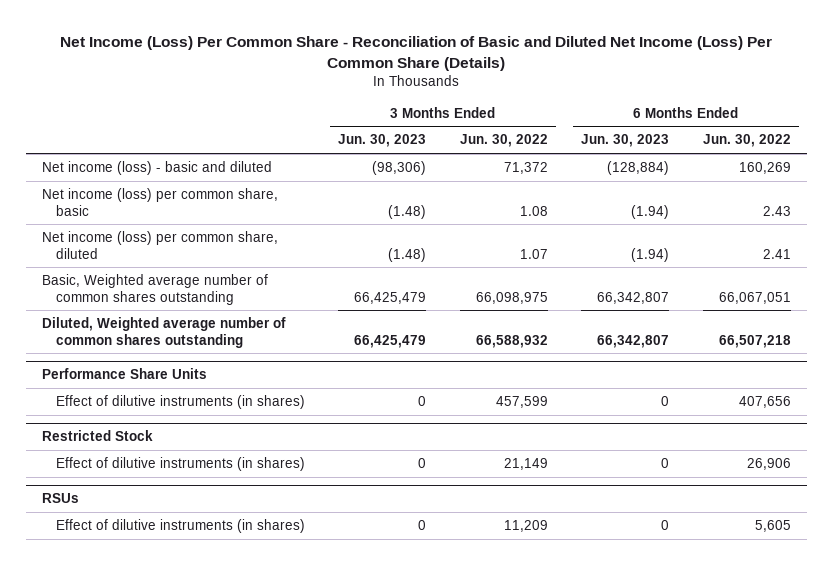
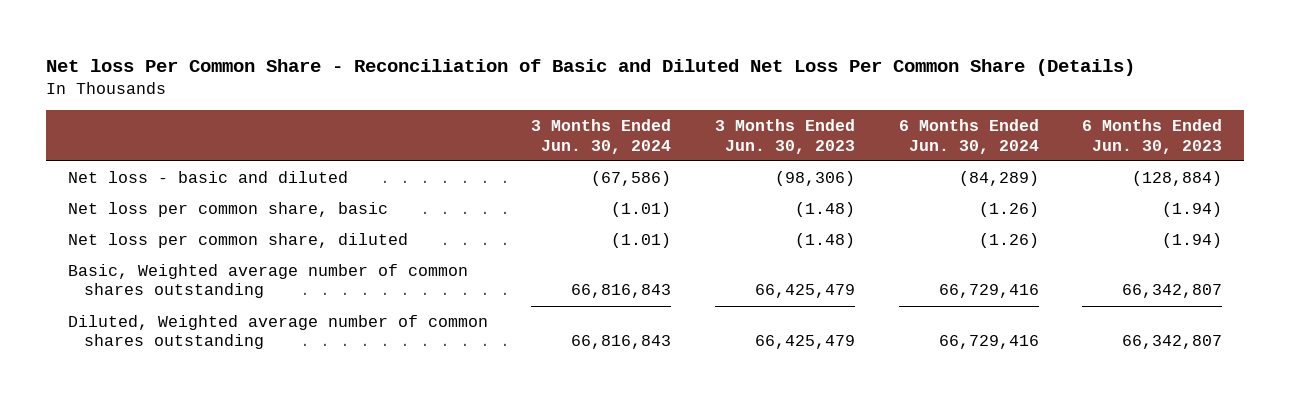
- Net Income (Loss) Per Common Share - Reconciliation of Basic and Diluted Net Income (Loss) Per Common Share (Details)
+ Net loss Per Common Share - Reconciliation of Basic and Diluted Net Loss Per Common Share (Details)
- | 3 Months Ended Jun. 30, 2023 | 3 Months Ended Jun. 30, 2022 | 6 Months Ended Jun. 30, 2023 | 6 Months Ended Jun. 30, 2022
+ | 3 Months Ended Jun. 30, 2024 | 3 Months Ended Jun. 30, 2023 | 6 Months Ended Jun. 30, 2024 | 6 Months Ended Jun. 30, 2023
- Net income (loss) - basic and diluted | (98,306) | 71,372 | (128,884) | 160,269
- Net income (loss) per common share, basic | (1.48) | 1.08 | (1.94) | 2.43
- Net income (loss) per common share, diluted | (1.48) | 1.07 | (1.94) | 2.41
+ Net loss - basic and diluted | (67,586) | (98,306) | (84,289) | (128,884)
+ Net loss per common share, basic | (1.01) | (1.48) | (1.26) | (1.94)
+ Net loss per common share, diluted | (1.01) | (1.48) | (1.26) | (1.94)
- Performance Share Units
- Effect of dilutive instruments (in shares) | 0 | 457,599 | 0 | 407,656
- Restricted Stock
- Effect of dilutive instruments (in shares) | 0 | 21,149 | 0 | 26,906
- RSUs
- Effect of dilutive instruments (in shares) | 0 | 11,209 | 0 | 5,605

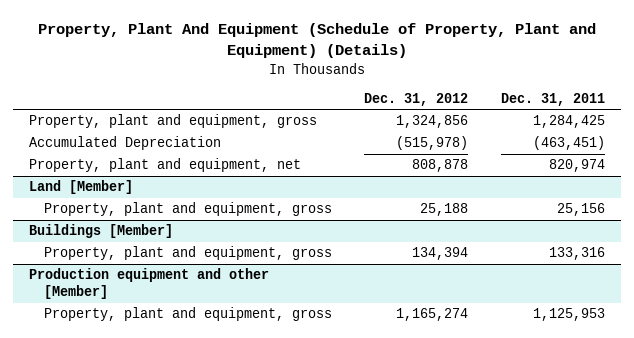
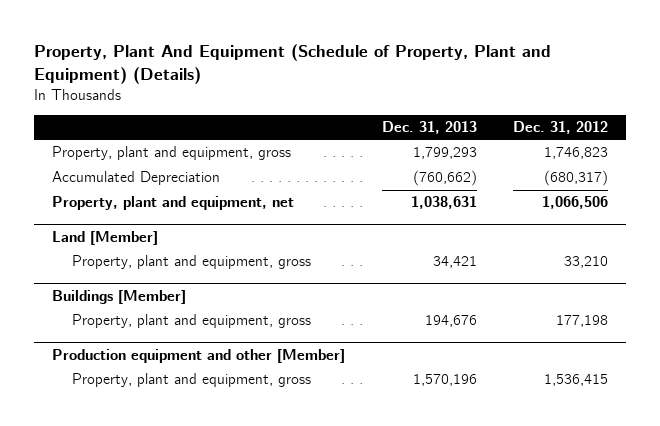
- | Dec. 31, 2012 | Dec. 31, 2011
+ | Dec. 31, 2013 | Dec. 31, 2012
- Property, plant and equipment, gross | 1,324,856 | 1,284,425
- Accumulated Depreciation | (515,978) | (463,451)
- Property, plant and equipment, net | 808,878 | 820,974
+ Property, plant and equipment, gross | 1,799,293 | 1,746,823
+ Accumulated Depreciation | (760,662) | (680,317)
+ Property, plant and equipment, net | 1,038,631 | 1,066,506
@ Land [Member]
- Property, plant and equipment, gross | 25,188 | 25,156
+ Property, plant and equipment, gross | 34,421 | 33,210
@ Buildings [Member]
- Property, plant and equipment, gross | 134,394 | 133,316
+ Property, plant and equipment, gross | 194,676 | 177,198
@ Production equipment and other [Member]
- Property, plant and equipment, gross | 1,165,274 | 1,125,953
+ Property, plant and equipment, gross | 1,570,196 | 1,536,415

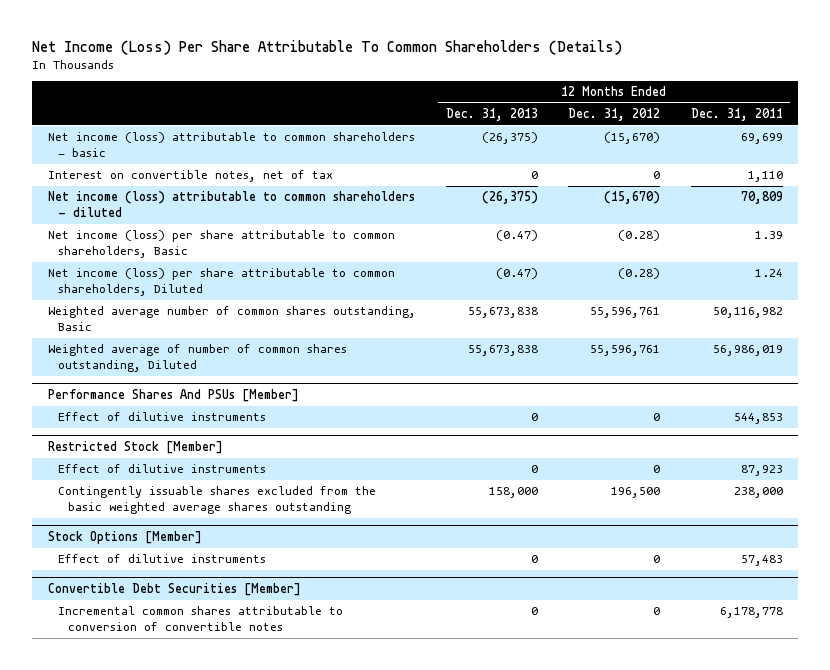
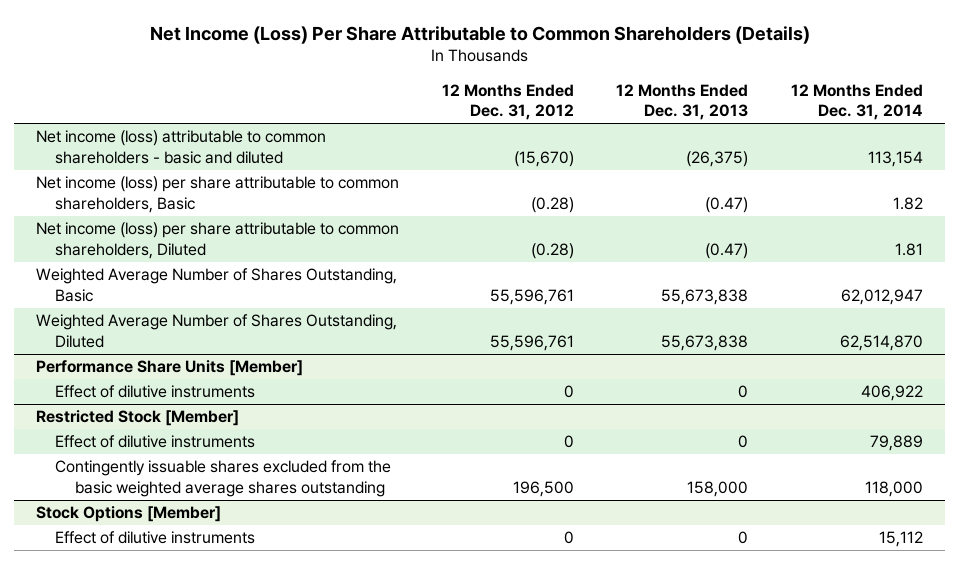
- Net Income (Loss) Per Share Attributable To Common Shareholders (Details)
+ Net Income (Loss) Per Share Attributable to Common Shareholders (Details)
- | 12 Months Ended Dec. 31, 2013 | 12 Months Ended Dec. 31, 2012 | 12 Months Ended Dec. 31, 2011
+ | 12 Months Ended Dec. 31, 2012 | 12 Months Ended Dec. 31, 2013 | 12 Months Ended Dec. 31, 2014
- Net income (loss) attributable to common shareholders - basic | (26,375) | (15,670) | 69,699
- Interest on convertible notes, net of tax | 0 | 0 | 1,110
- Net income (loss) attributable to common shareholders - diluted | (26,375) | (15,670) | 70,809
+ Net income (loss) attributable to common shareholders - basic and diluted | (15,670) | (26,375) | 113,154
- Weighted average number of common shares outstanding, Basic | 55,673,838 | 55,596,761 | 50,116,982
- Weighted average of number of common shares outstanding, Diluted | 55,673,838 | 55,596,761 | 56,986,019
- Performance Shares And PSUs [Member]
+ Weighted Average Number of Shares Outstanding, Basic | 55,596,761 | 55,673,838 | 62,012,947
+ Weighted Average Number of Shares Outstanding, Diluted | 55,596,761 | 55,673,838 | 62,514,870
+ Performance Share Units [Member]
- Convertible Debt Securities [Member]
- Incremental common shares attributable to conversion of convertible notes | 0 | 0 | 6,178,778

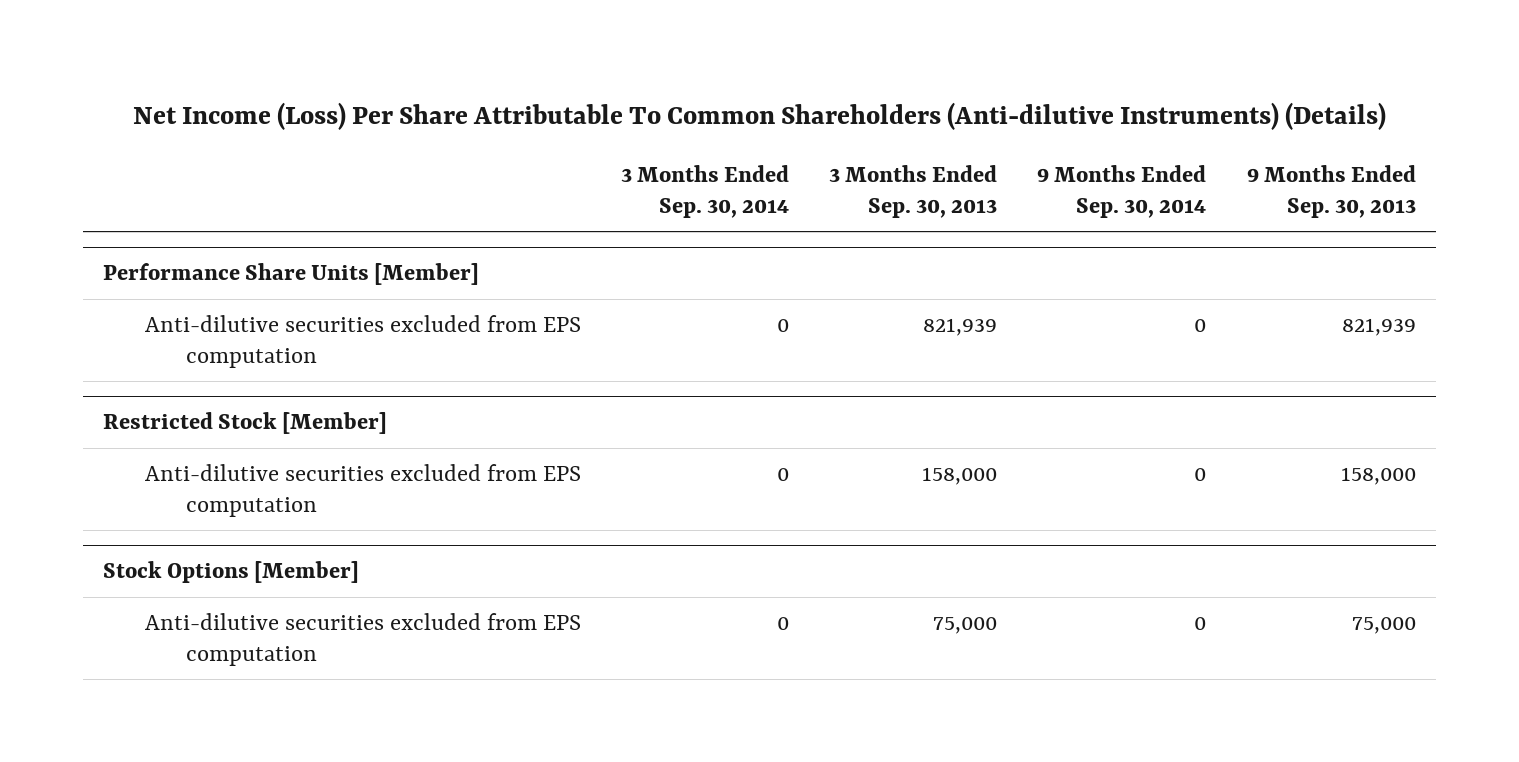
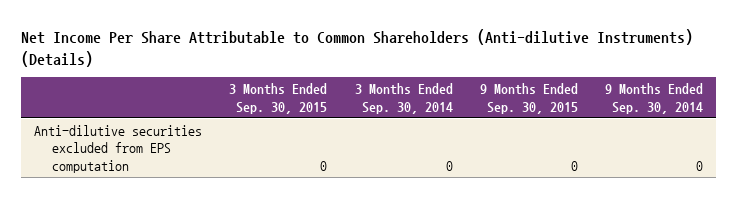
- Net Income (Loss) Per Share Attributable To Common Shareholders (Anti-dilutive Instruments) (Details)
+ Net Income Per Share Attributable to Common Shareholders (Anti-dilutive Instruments) (Details)
- | 3 Months Ended Sep. 30, 2014 | 3 Months Ended Sep. 30, 2013 | 9 Months Ended Sep. 30, 2014 | 9 Months Ended Sep. 30, 2013
+ | 3 Months Ended Sep. 30, 2015 | 3 Months Ended Sep. 30, 2014 | 9 Months Ended Sep. 30, 2015 | 9 Months Ended Sep. 30, 2014
- Performance Share Units [Member]
- Restricted Stock [Member]
- Anti-dilutive securities excluded from EPS computation | 0 | 158,000 | 0 | 158,000
- Stock Options [Member]
- Anti-dilutive securities excluded from EPS computation | 0 | 75,000 | 0 | 75,000

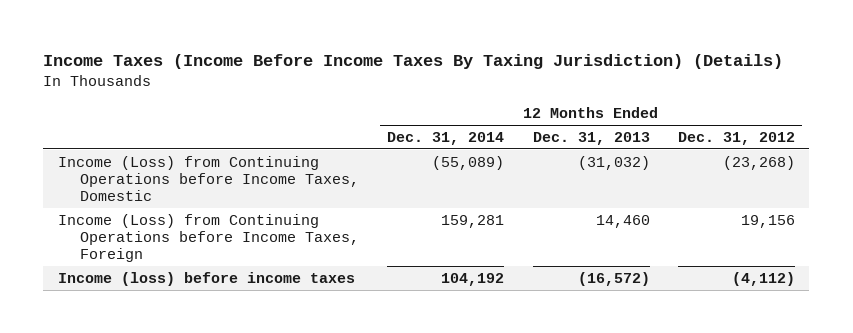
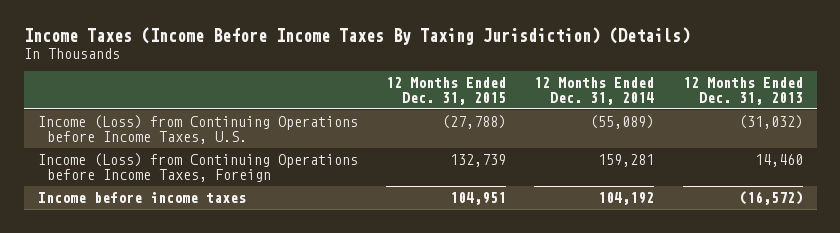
- | 12 Months Ended Dec. 31, 2014 | 12 Months Ended Dec. 31, 2013 | 12 Months Ended Dec. 31, 2012
+ | 12 Months Ended Dec. 31, 2015 | 12 Months Ended Dec. 31, 2014 | 12 Months Ended Dec. 31, 2013
- Income (Loss) from Continuing Operations before Income Taxes, Domestic | (55,089) | (31,032) | (23,268)
+ Income (Loss) from Continuing Operations before Income Taxes, U.S. | (27,788) | (55,089) | (31,032)
- Income (loss) before income taxes | 104,192 | (16,572) | (4,112)
+ Income before income taxes | 104,951 | 104,192 | (16,572)

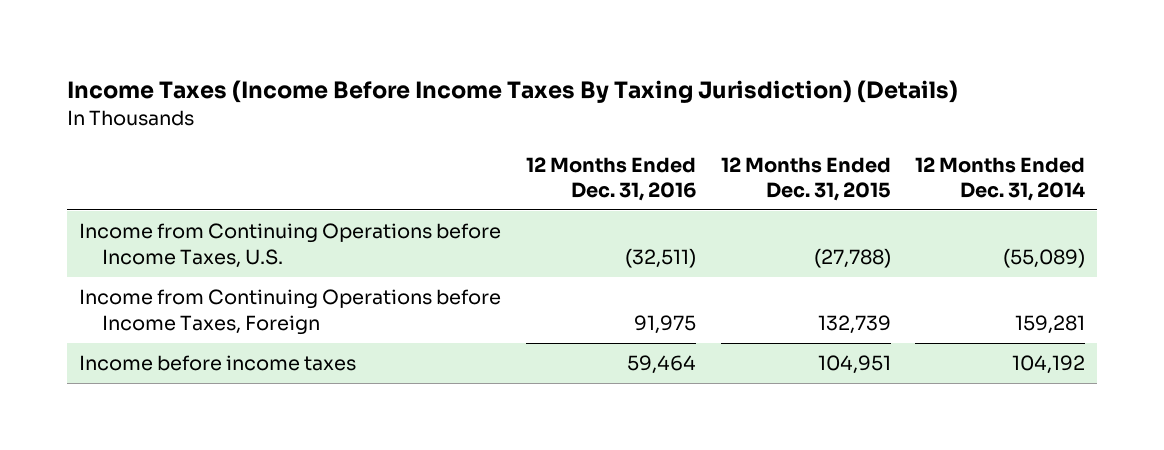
- | 12 Months Ended Dec. 31, 2015 | 12 Months Ended Dec. 31, 2014 | 12 Months Ended Dec. 31, 2013
+ | 12 Months Ended Dec. 31, 2016 | 12 Months Ended Dec. 31, 2015 | 12 Months Ended Dec. 31, 2014
- Income (Loss) from Continuing Operations before Income Taxes, U.S. | (27,788) | (55,089) | (31,032)
- Income (Loss) from Continuing Operations before Income Taxes, Foreign | 132,739 | 159,281 | 14,460
+ Income from Continuing Operations before Income Taxes, U.S. | (32,511) | (27,788) | (55,089)
+ Income from Continuing Operations before Income Taxes, Foreign | 91,975 | 132,739 | 159,281

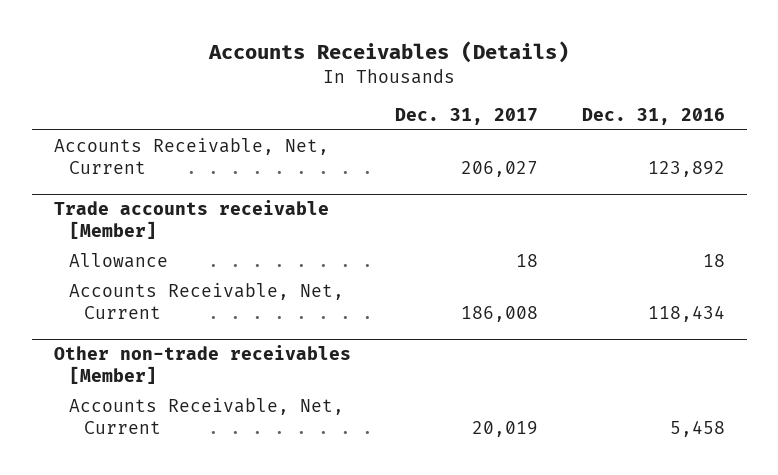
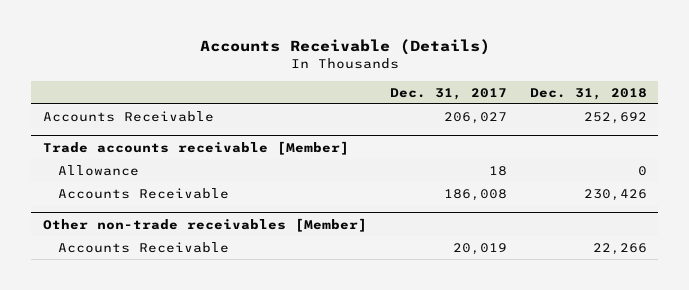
- Accounts Receivables (Details)
+ Accounts Receivable (Details)
- | Dec. 31, 2017 | Dec. 31, 2016
+ | Dec. 31, 2017 | Dec. 31, 2018
- Accounts Receivable, Net, Current | 206,027 | 123,892
+ Accounts Receivable | 206,027 | 252,692
@ Trade accounts receivable [Member]
- Accounts Receivable, Net, Current | 186,008 | 118,434
+ Accounts Receivable | 186,008 | 230,426
@ Other non-trade receivables [Member]
- Accounts Receivable, Net, Current | 20,019 | 5,458
+ Accounts Receivable | 20,019 | 22,266

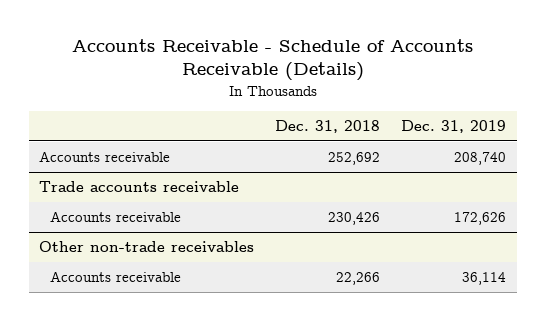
- Accounts Receivable (Details)
+ Accounts Receivable - Schedule of Accounts Receivable (Details)
- | Dec. 31, 2017 | Dec. 31, 2018
+ | Dec. 31, 2018 | Dec. 31, 2019
- Accounts Receivable | 206,027 | 252,692
- Trade accounts receivable [Member]
- Allowance | 18 | 0
- Accounts Receivable | 186,008 | 230,426
- Other non-trade receivables [Member]
- Accounts Receivable | 20,019 | 22,266
+ Accounts receivable | 252,692 | 208,740
+ Trade accounts receivable
+ Accounts receivable | 230,426 | 172,626
+ Other non-trade receivables
+ Accounts receivable | 22,266 | 36,114

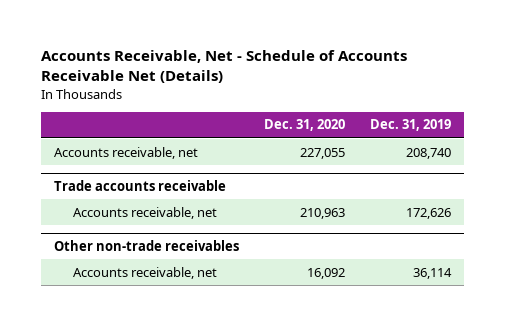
- Accounts Receivable - Schedule of Accounts Receivable (Details)
+ Accounts Receivable, Net - Schedule of Accounts Receivable Net (Details)
- | Dec. 31, 2018 | Dec. 31, 2019
+ | Dec. 31, 2020 | Dec. 31, 2019
- Accounts receivable | 252,692 | 208,740
+ Accounts receivable, net | 227,055 | 208,740
@ Trade accounts receivable
- Accounts receivable | 230,426 | 172,626
+ Accounts receivable, net | 210,963 | 172,626
@ Other non-trade receivables
- Accounts receivable | 22,266 | 36,114
+ Accounts receivable, net | 16,092 | 36,114

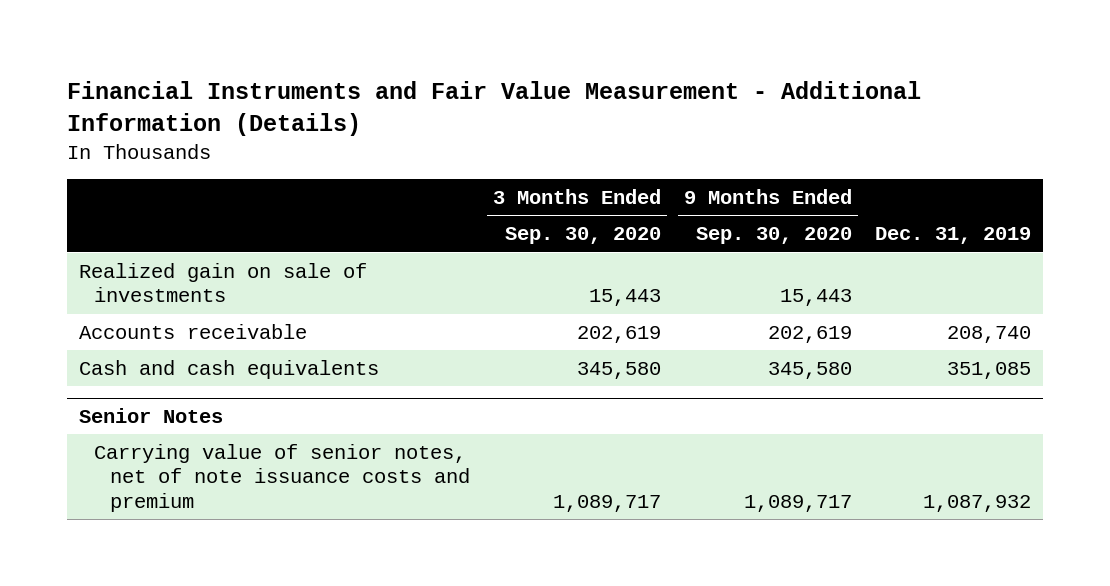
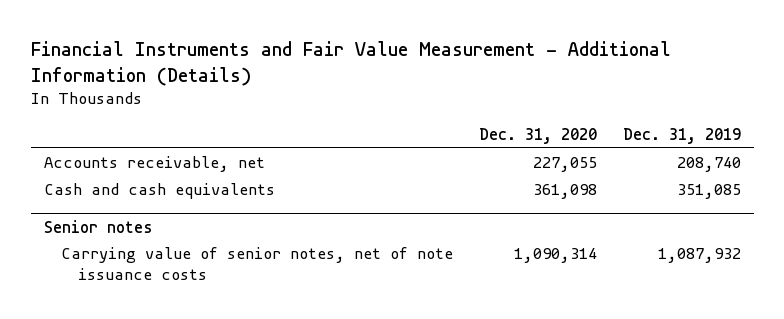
- | 3 Months Ended Sep. 30, 2020 | 9 Months Ended Sep. 30, 2020 | Dec. 31, 2019
+ | Dec. 31, 2020 | Dec. 31, 2019
- Realized gain on sale of investments | 15,443 | 15,443 |
- Accounts receivable | 202,619 | 202,619 | 208,740
+ Accounts receivable, net | 227,055 | 208,740
- Senior Notes
- Carrying value of senior notes, net of note issuance costs and premium | 1,089,717 | 1,089,717 | 1,087,932
+ Senior notes
+ Carrying value of senior notes, net of note issuance costs | 1,090,314 | 1,087,932

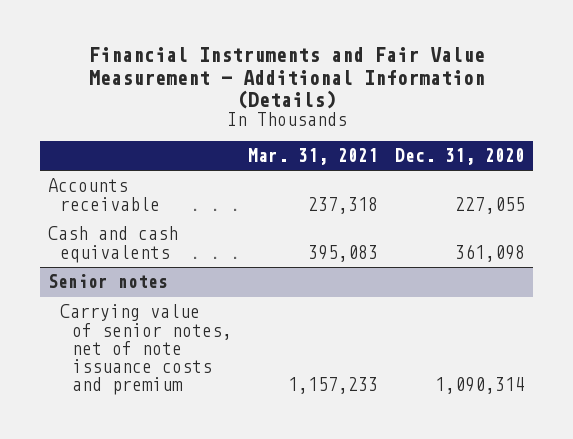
- | Dec. 31, 2020 | Dec. 31, 2019
+ | Mar. 31, 2021 | Dec. 31, 2020
- Accounts receivable, net | 227,055 | 208,740
+ Accounts receivable | 237,318 | 227,055
@ Senior notes
- Carrying value of senior notes, net of note issuance costs | 1,090,314 | 1,087,932
+ Carrying value of senior notes, net of note issuance costs and premium | 1,157,233 | 1,090,314

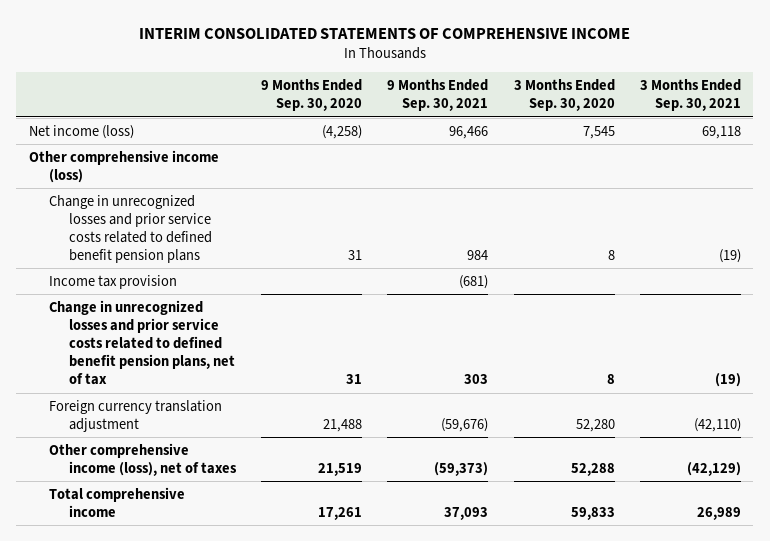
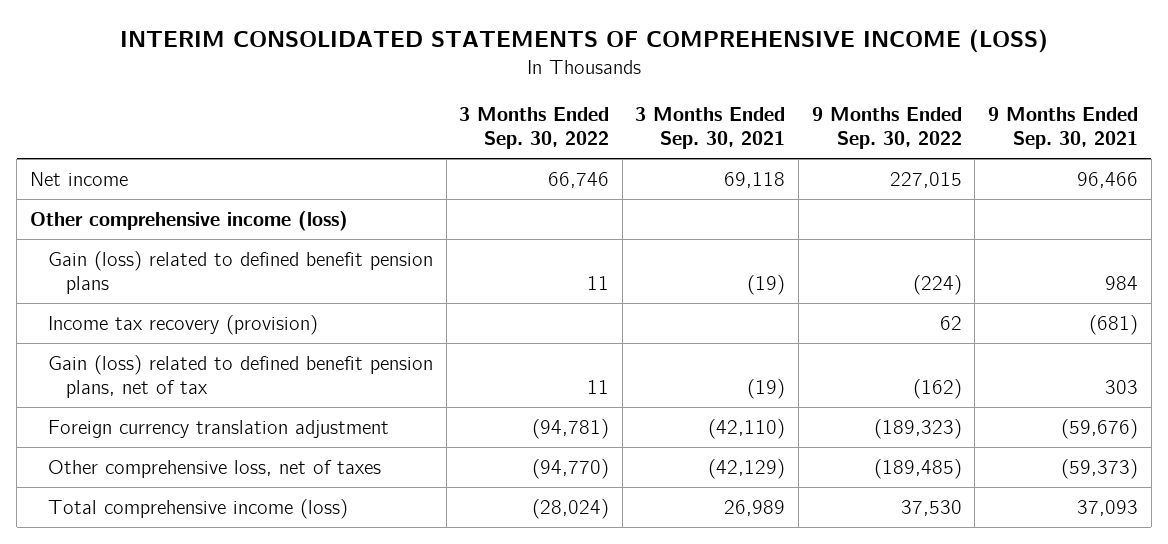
- INTERIM CONSOLIDATED STATEMENTS OF COMPREHENSIVE INCOME
+ INTERIM CONSOLIDATED STATEMENTS OF COMPREHENSIVE INCOME (LOSS)
- | 9 Months Ended Sep. 30, 2020 | 9 Months Ended Sep. 30, 2021 | 3 Months Ended Sep. 30, 2020 | 3 Months Ended Sep. 30, 2021
+ | 3 Months Ended Sep. 30, 2022 | 3 Months Ended Sep. 30, 2021 | 9 Months Ended Sep. 30, 2022 | 9 Months Ended Sep. 30, 2021
- Net income (loss) | (4,258) | 96,466 | 7,545 | 69,118
+ Net income | 66,746 | 69,118 | 227,015 | 96,466
- Change in unrecognized losses and prior service costs related to defined benefit pension plans | 31 | 984 | 8 | (19)
- Income tax provision | | (681) | |
- Change in unrecognized losses and prior service costs related to defined benefit pension plans, net of tax | 31 | 303 | 8 | (19)
+ Gain (loss) related to defined benefit pension plans | 11 | (19) | (224) | 984
+ Income tax recovery (provision) | | | 62 | (681)
+ Gain (loss) related to defined benefit pension plans, net of tax | 11 | (19) | (162) | 303
- Other comprehensive income (loss), net of taxes | 21,519 | (59,373) | 52,288 | (42,129)
- Total comprehensive income | 17,261 | 37,093 | 59,833 | 26,989
+ Other comprehensive loss, net of taxes | (94,770) | (42,129) | (189,485) | (59,373)
+ Total comprehensive income (loss) | (28,024) | 26,989 | 37,530 | 37,093

